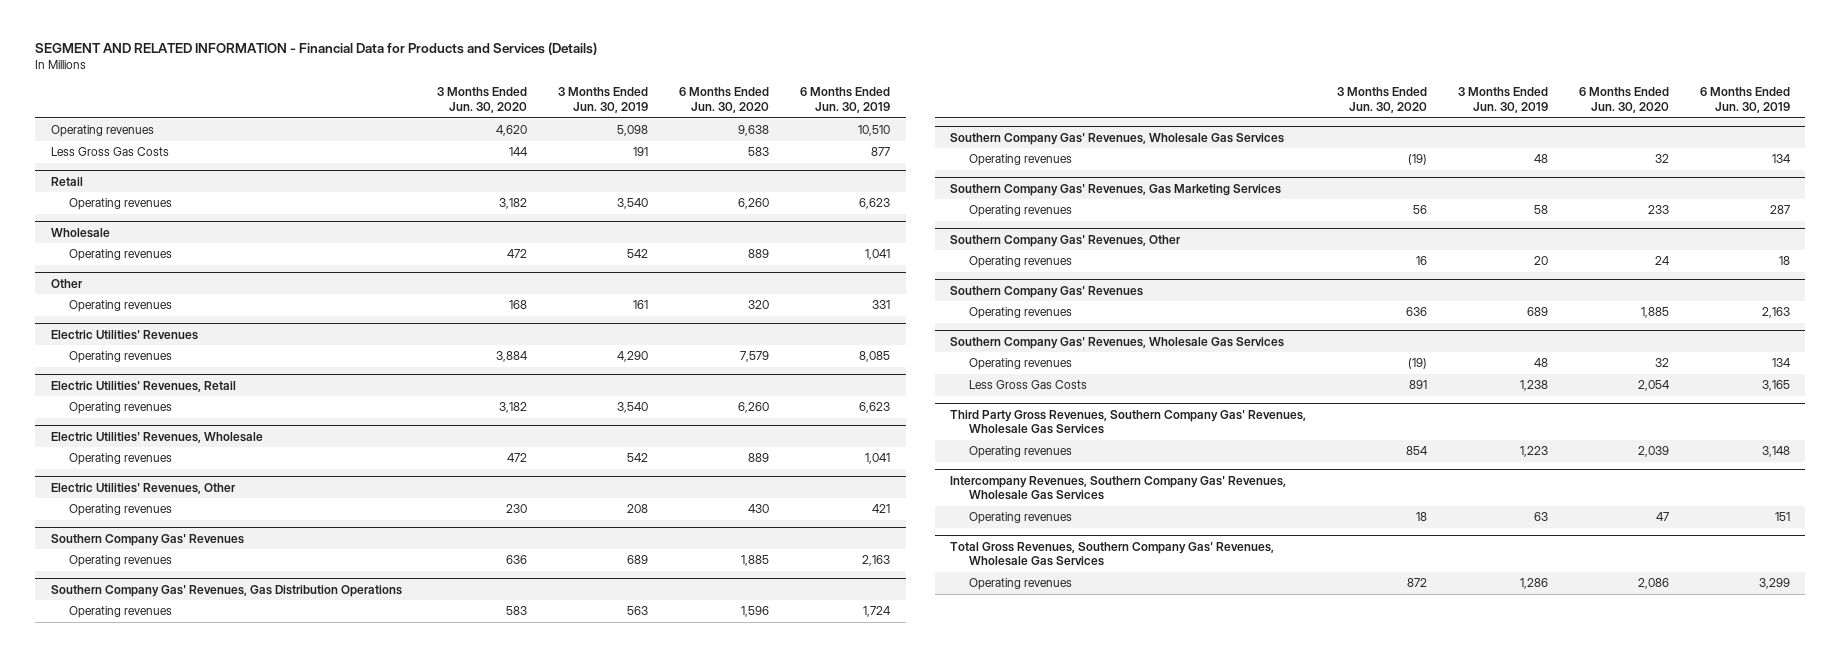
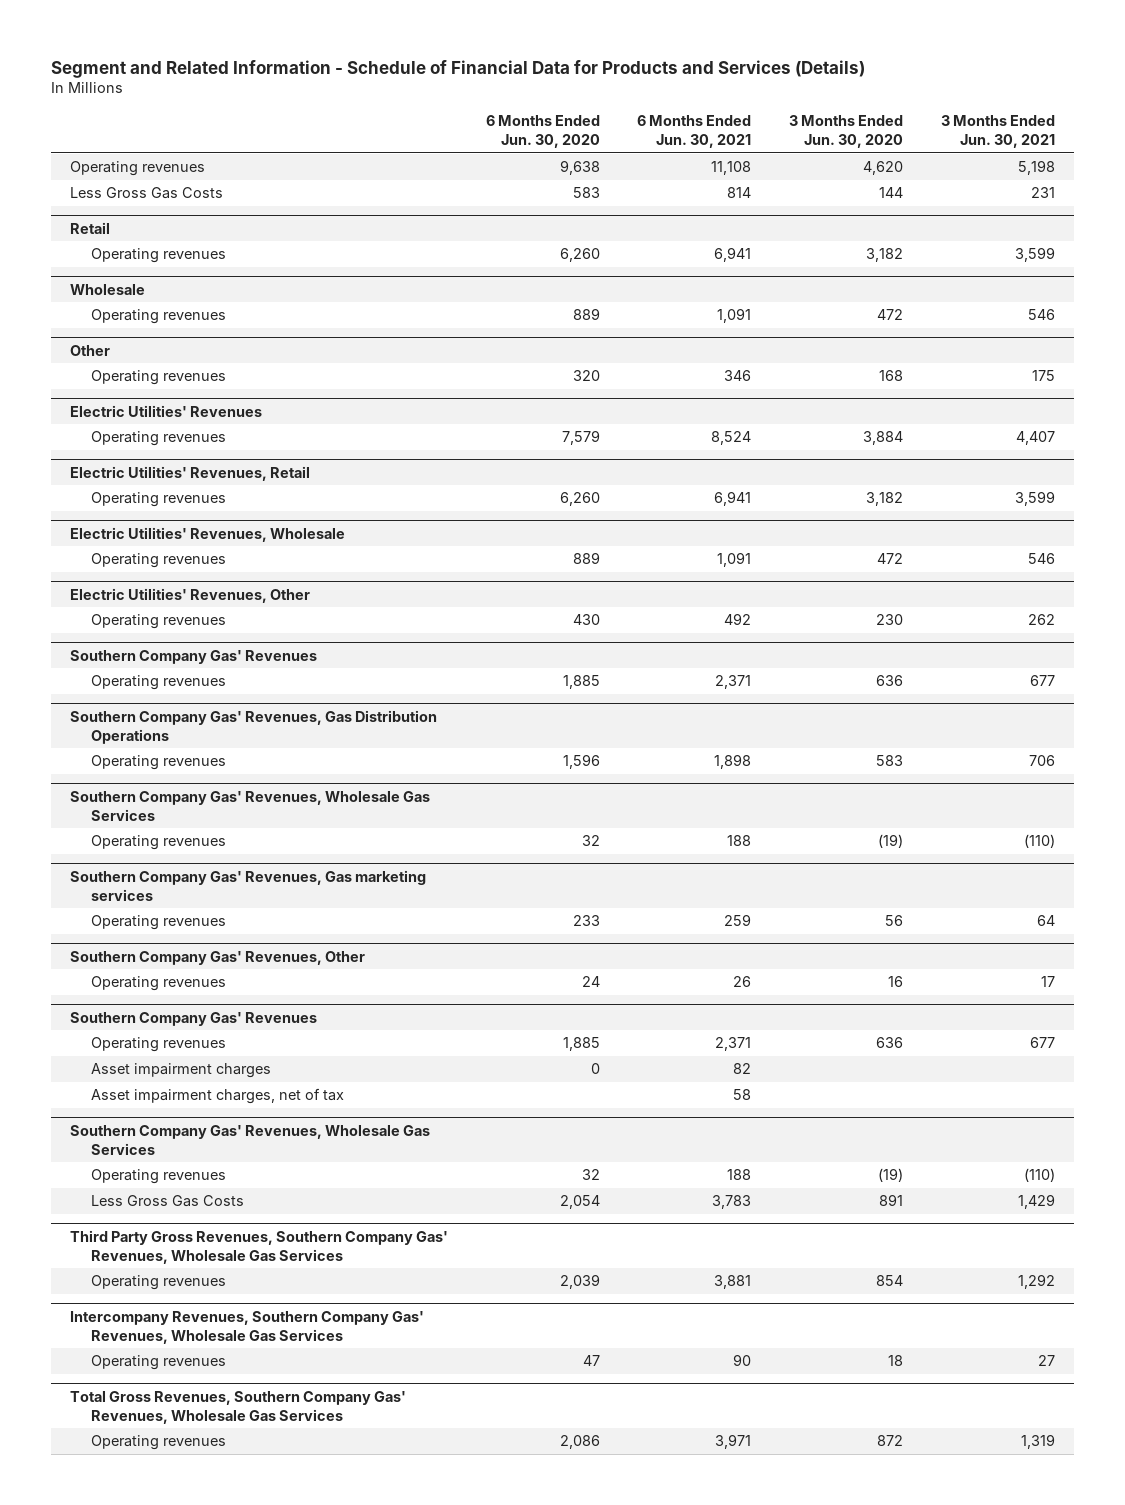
- SEGMENT AND RELATED INFORMATION - Financial Data for Products and Services (Details)
+ Segment and Related Information - Schedule of Financial Data for Products and Services (Details)
- | 3 Months Ended Jun. 30, 2020 | 3 Months Ended Jun. 30, 2019 | 6 Months Ended Jun. 30, 2020 | 6 Months Ended Jun. 30, 2019
+ | 6 Months Ended Jun. 30, 2020 | 6 Months Ended Jun. 30, 2021 | 3 Months Ended Jun. 30, 2020 | 3 Months Ended Jun. 30, 2021
- Southern Company Gas' Revenues, Gas Marketing Services
+ Southern Company Gas' Revenues, Gas marketing services
@ Southern Company Gas' Revenues
+ Asset impairment charges | 0 | 82 | |
+ Asset impairment charges, net of tax | | 58 | |

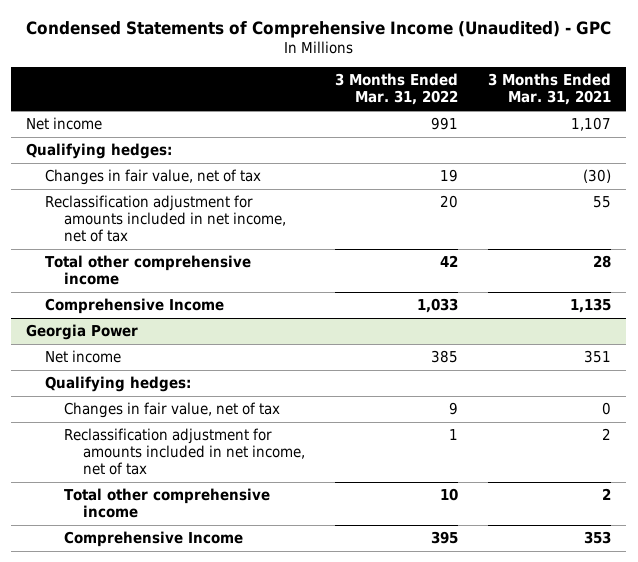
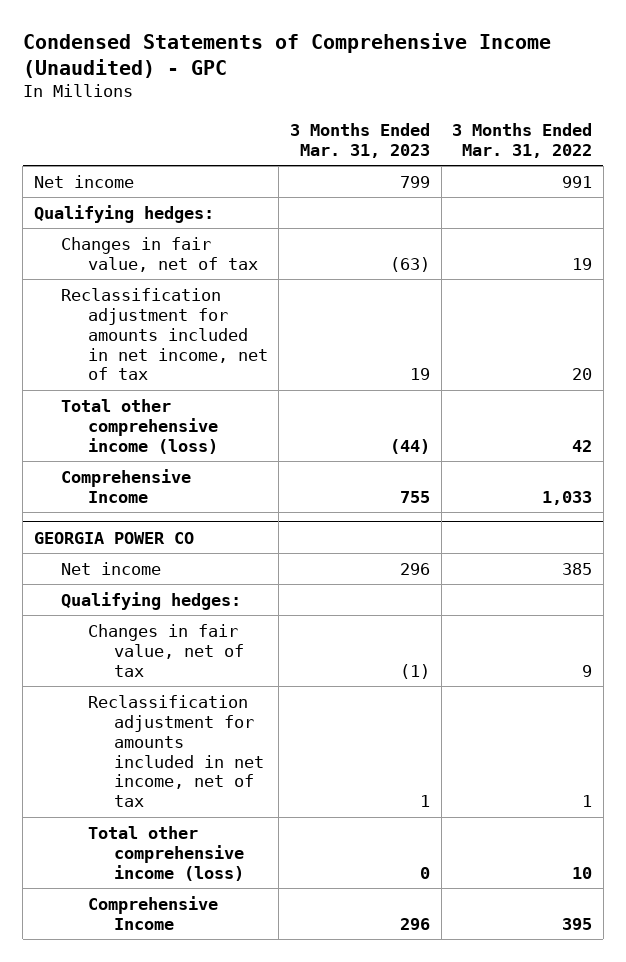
- | 3 Months Ended Mar. 31, 2022 | 3 Months Ended Mar. 31, 2021
+ | 3 Months Ended Mar. 31, 2023 | 3 Months Ended Mar. 31, 2022
- Total other comprehensive income | 42 | 28
+ Total other comprehensive income (loss) | (44) | 42
- Georgia Power
+ GEORGIA POWER CO
- Total other comprehensive income | 10 | 2
+ Total other comprehensive income (loss) | 0 | 10

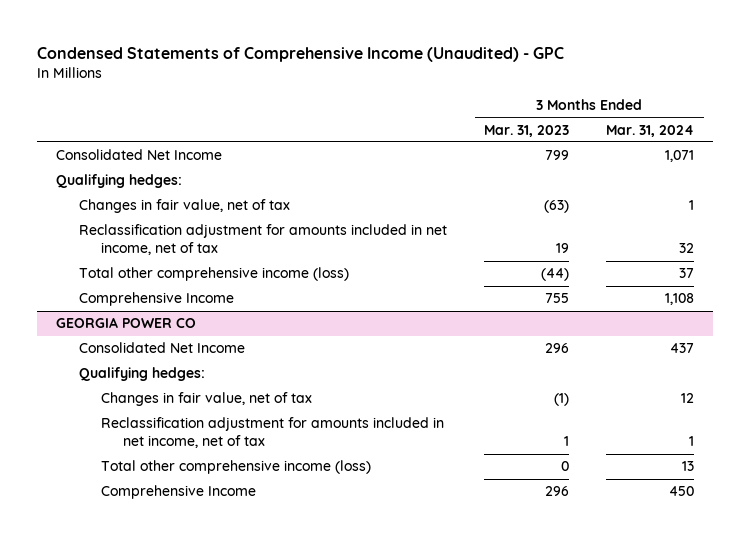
- | 3 Months Ended Mar. 31, 2023 | 3 Months Ended Mar. 31, 2022
+ | 3 Months Ended Mar. 31, 2023 | 3 Months Ended Mar. 31, 2024
- Net income | 799 | 991
+ Consolidated Net Income | 799 | 1,071
@ GEORGIA POWER CO
- Net income | 296 | 385
+ Consolidated Net Income | 296 | 437

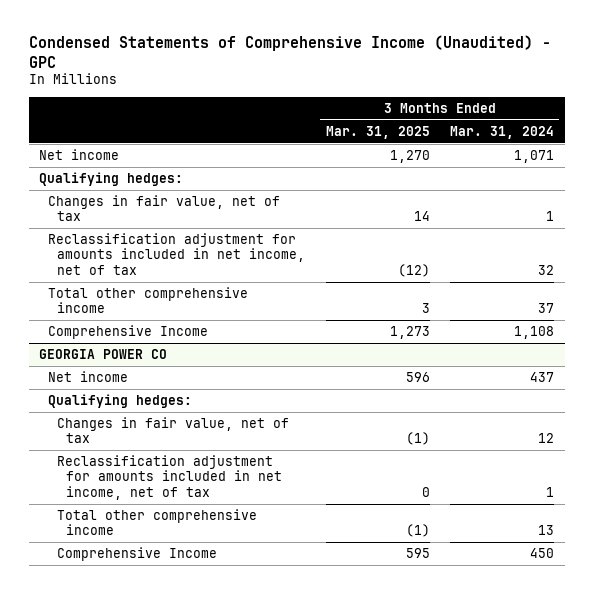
- | 3 Months Ended Mar. 31, 2023 | 3 Months Ended Mar. 31, 2024
+ | 3 Months Ended Mar. 31, 2025 | 3 Months Ended Mar. 31, 2024
- Consolidated Net Income | 799 | 1,071
+ Net income | 1,270 | 1,071
- Total other comprehensive income (loss) | (44) | 37
+ Total other comprehensive income | 3 | 37
@ GEORGIA POWER CO
- Consolidated Net Income | 296 | 437
+ Net income | 596 | 437
- Total other comprehensive income (loss) | 0 | 13
+ Total other comprehensive income | (1) | 13

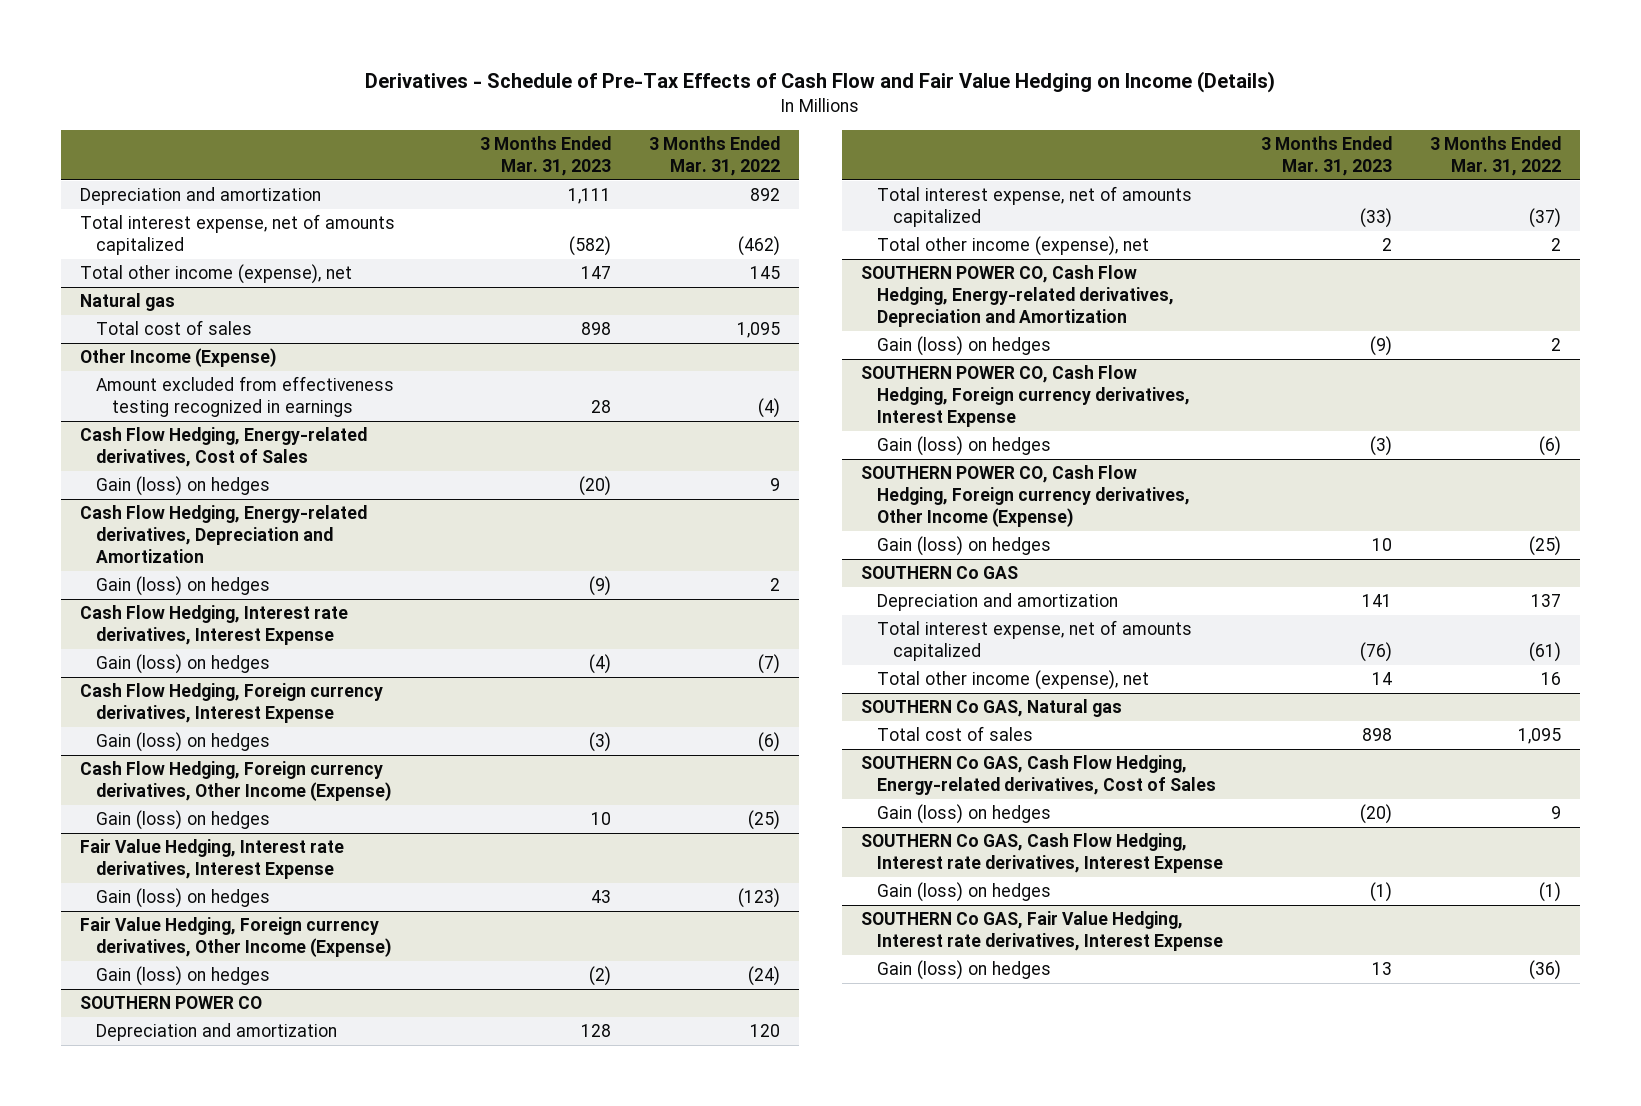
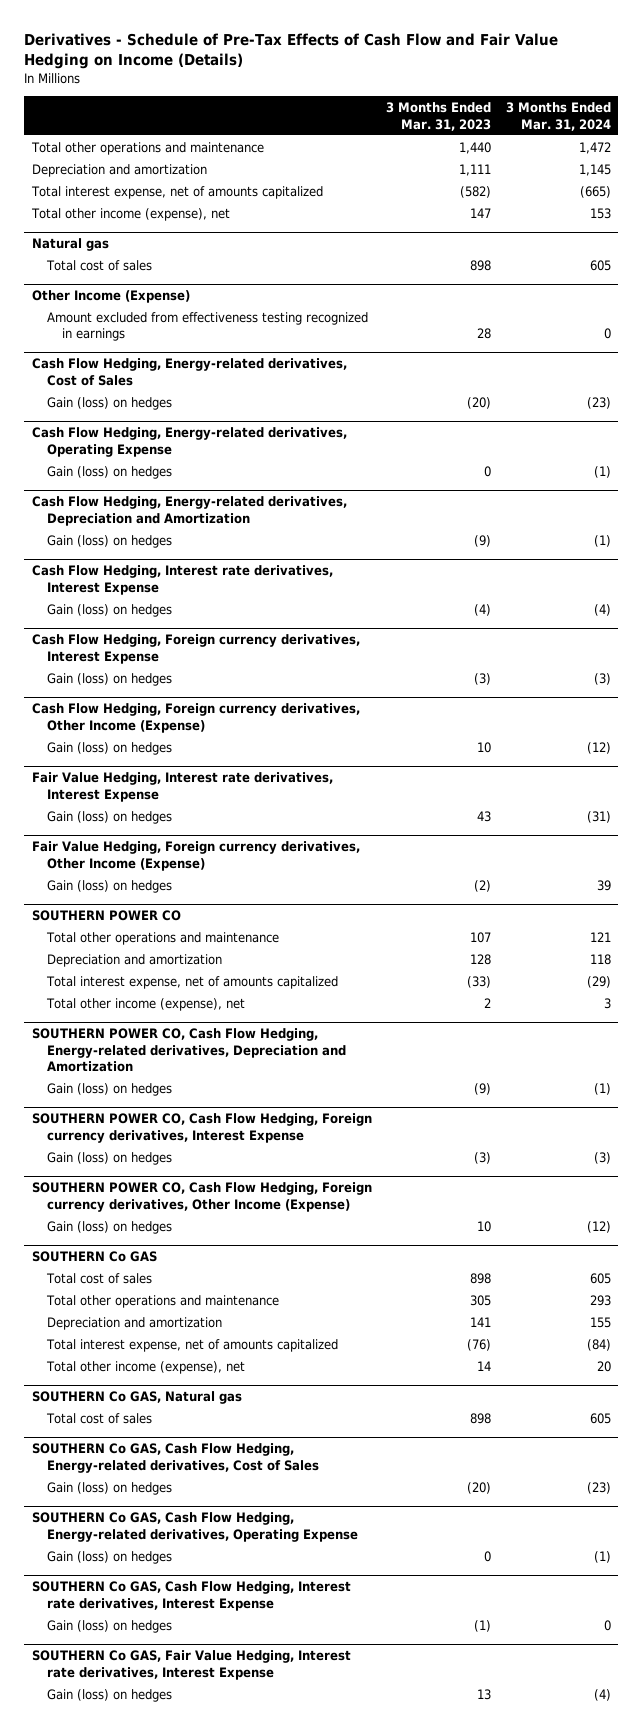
- | 3 Months Ended Mar. 31, 2023 | 3 Months Ended Mar. 31, 2022
+ | 3 Months Ended Mar. 31, 2023 | 3 Months Ended Mar. 31, 2024
+ Total other operations and maintenance | 1,440 | 1,472
+ Cash Flow Hedging, Energy-related derivatives, Operating Expense
+ Gain (loss) on hedges | 0 | (1)
@ SOUTHERN POWER CO
+ Total other operations and maintenance | 107 | 121
@ SOUTHERN Co GAS
+ Total cost of sales | 898 | 605
+ Total other operations and maintenance | 305 | 293
+ SOUTHERN Co GAS, Cash Flow Hedging, Energy-related derivatives, Operating Expense
+ Gain (loss) on hedges | 0 | (1)

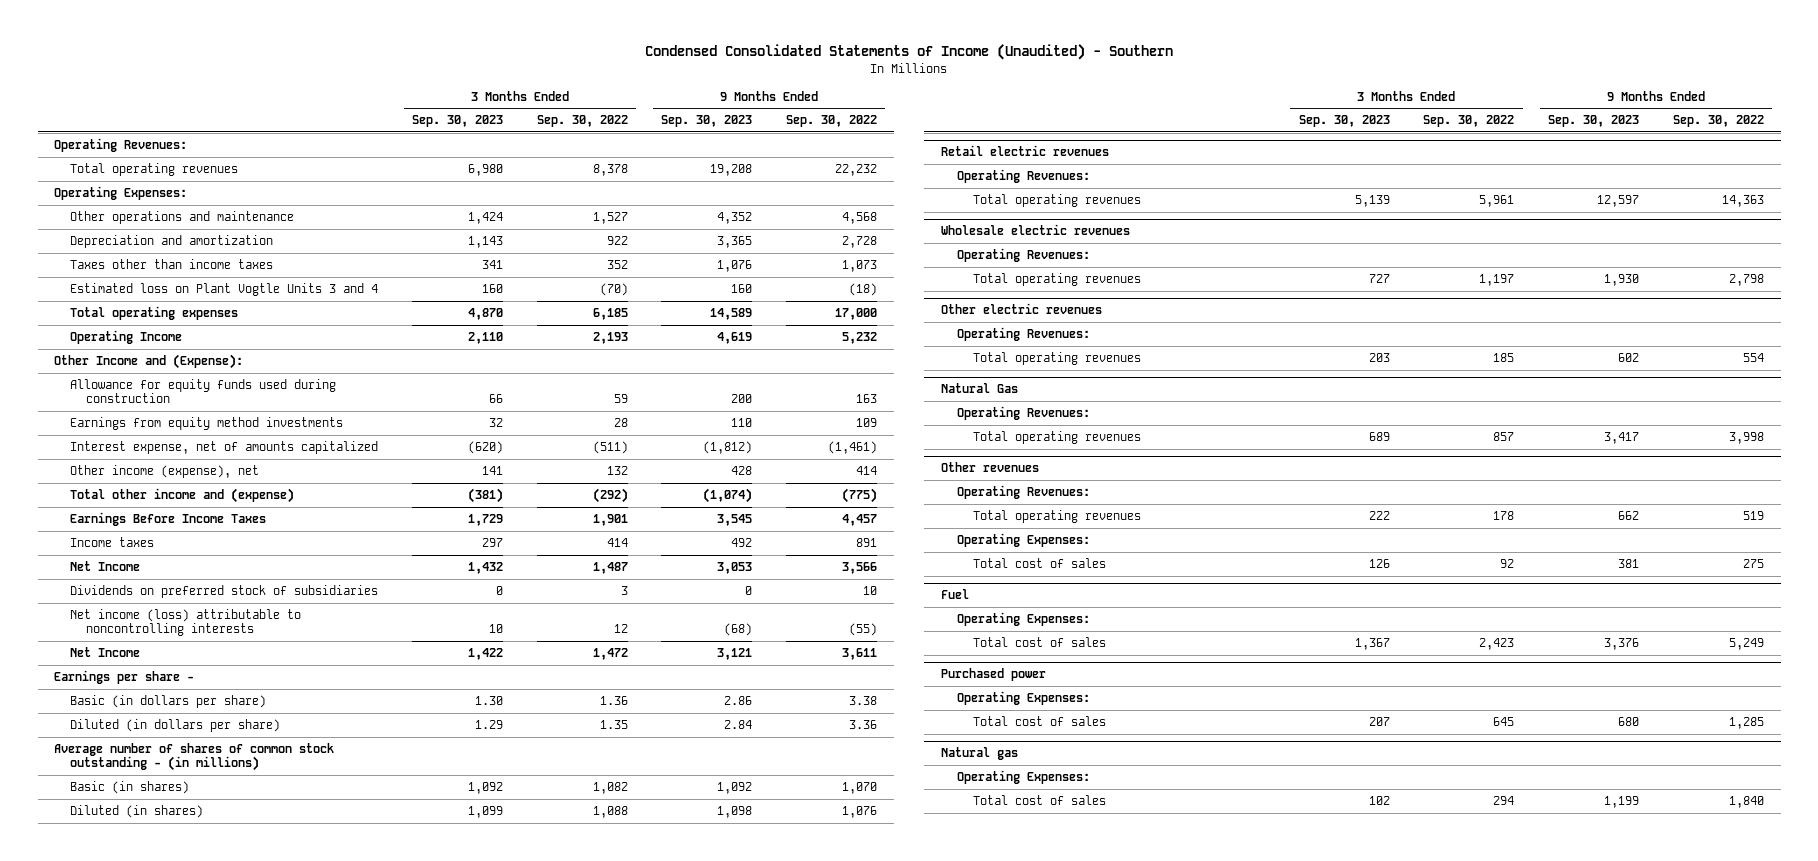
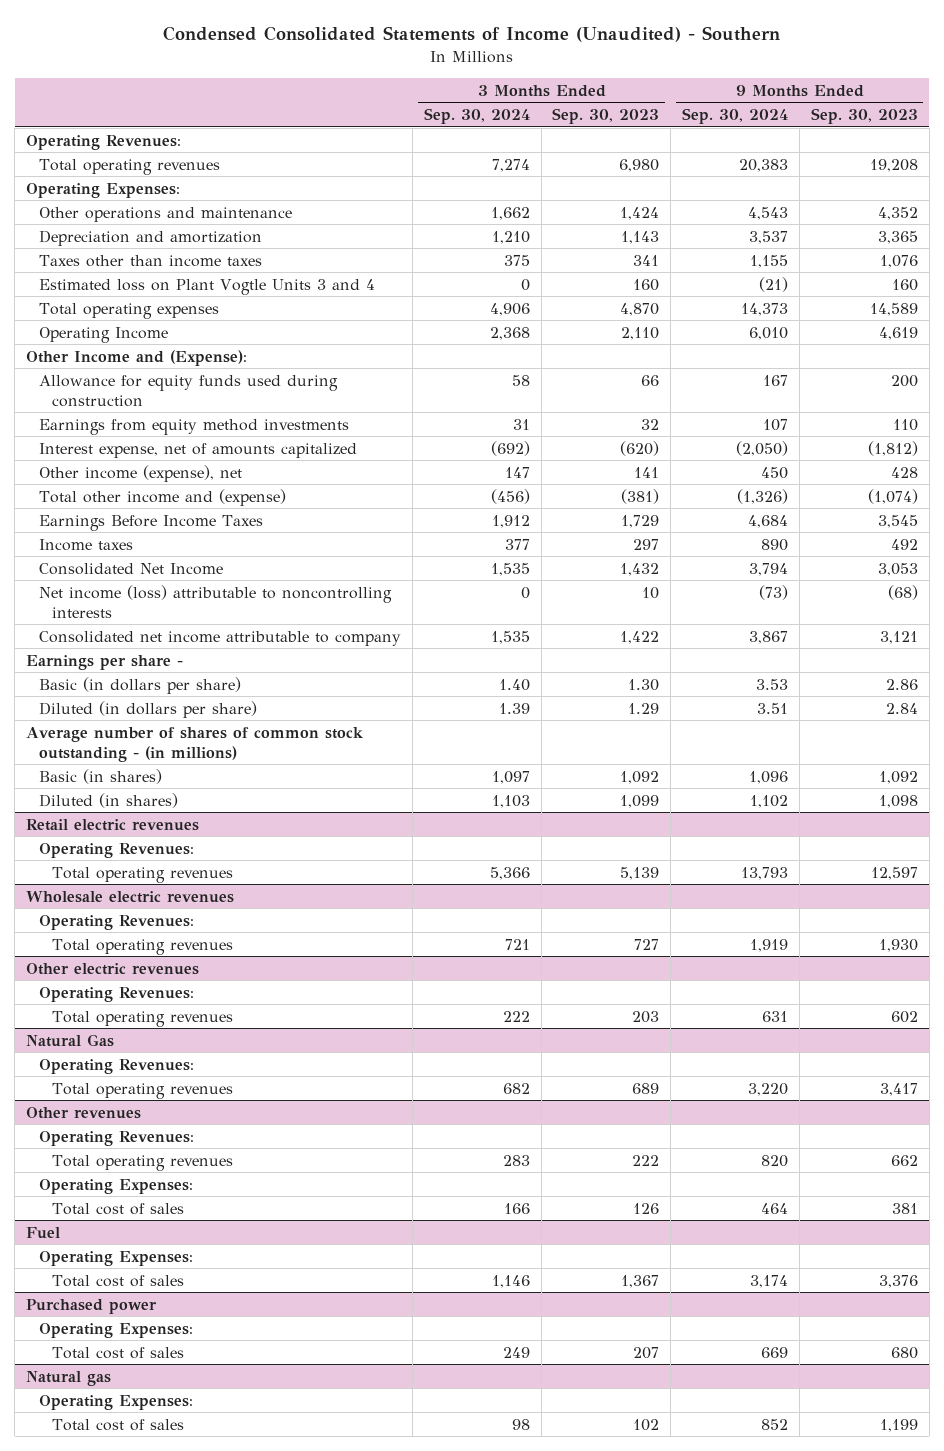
- | 3 Months Ended Sep. 30, 2023 | 3 Months Ended Sep. 30, 2022 | 9 Months Ended Sep. 30, 2023 | 9 Months Ended Sep. 30, 2022
+ | 3 Months Ended Sep. 30, 2024 | 3 Months Ended Sep. 30, 2023 | 9 Months Ended Sep. 30, 2024 | 9 Months Ended Sep. 30, 2023
- Net Income | 1,432 | 1,487 | 3,053 | 3,566
- Dividends on preferred stock of subsidiaries | 0 | 3 | 0 | 10
+ Consolidated Net Income | 1,535 | 1,432 | 3,794 | 3,053
- Net Income | 1,422 | 1,472 | 3,121 | 3,611
+ Consolidated net income attributable to company | 1,535 | 1,422 | 3,867 | 3,121

